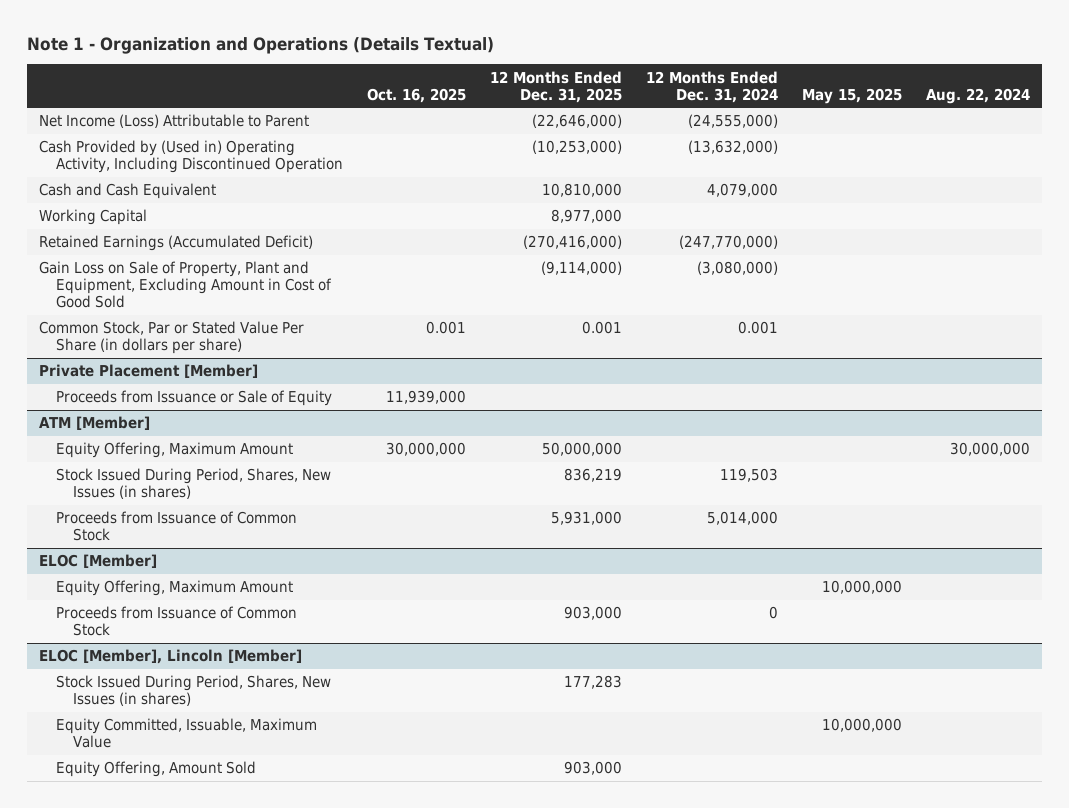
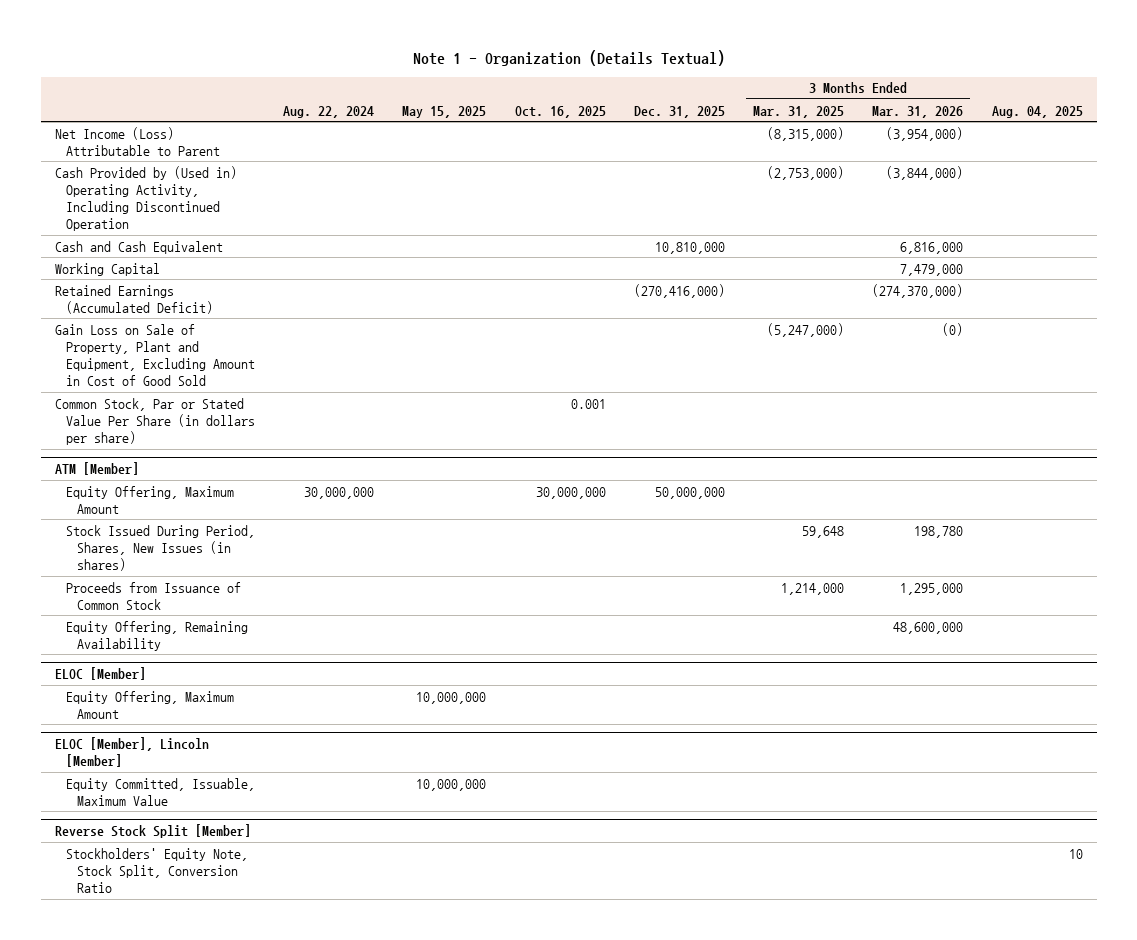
- Note 1 - Organization and Operations (Details Textual)
+ Note 1 - Organization (Details Textual)
- | Oct. 16, 2025 | 12 Months Ended Dec. 31, 2025 | 12 Months Ended Dec. 31, 2024 | May 15, 2025 | Aug. 22, 2024
+ | Aug. 22, 2024 | May 15, 2025 | Oct. 16, 2025 | Dec. 31, 2025 | 3 Months Ended Mar. 31, 2025 | 3 Months Ended Mar. 31, 2026 | Aug. 04, 2025
- Private Placement [Member]
- Proceeds from Issuance or Sale of Equity | 11,939,000 | | | |
@ ATM [Member]
+ Equity Offering, Remaining Availability | | | | | | 48,600,000 |
@ ELOC [Member]
- Proceeds from Issuance of Common Stock | | 903,000 | 0 | |
@ ELOC [Member], Lincoln [Member]
- Stock Issued During Period, Shares, New Issues (in shares) | | 177,283 | | |
- Equity Offering, Amount Sold | | 903,000 | | |
+ Reverse Stock Split [Member]
+ Stockholders' Equity Note, Stock Split, Conversion Ratio | | | | | | | 10

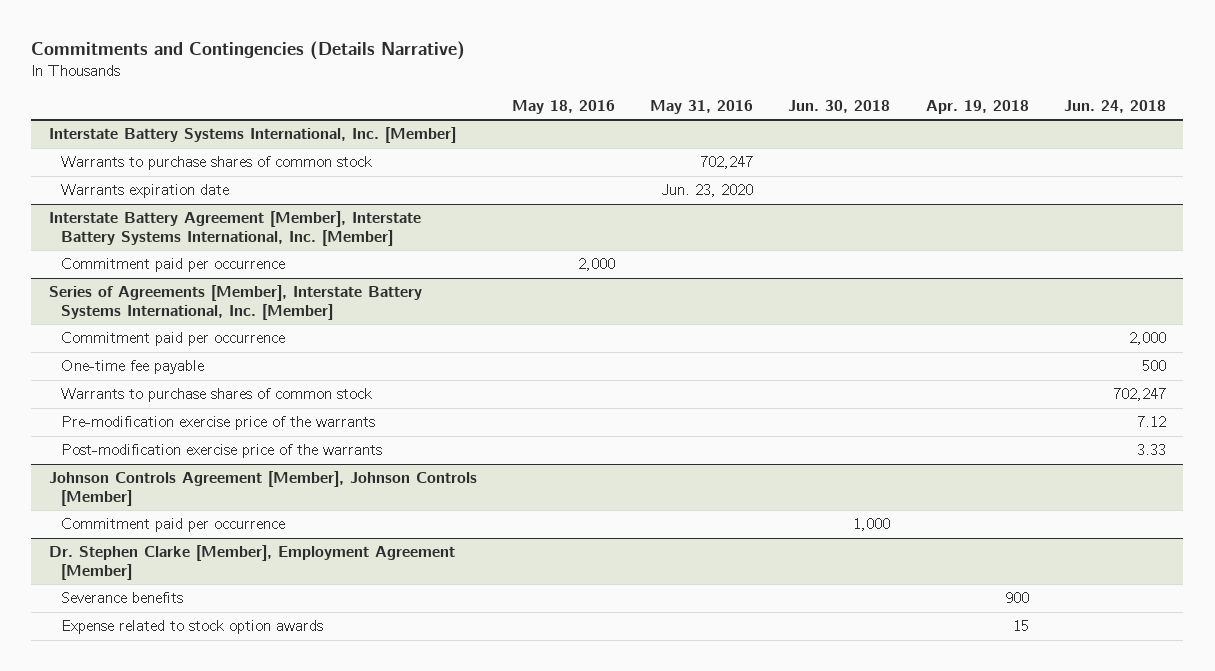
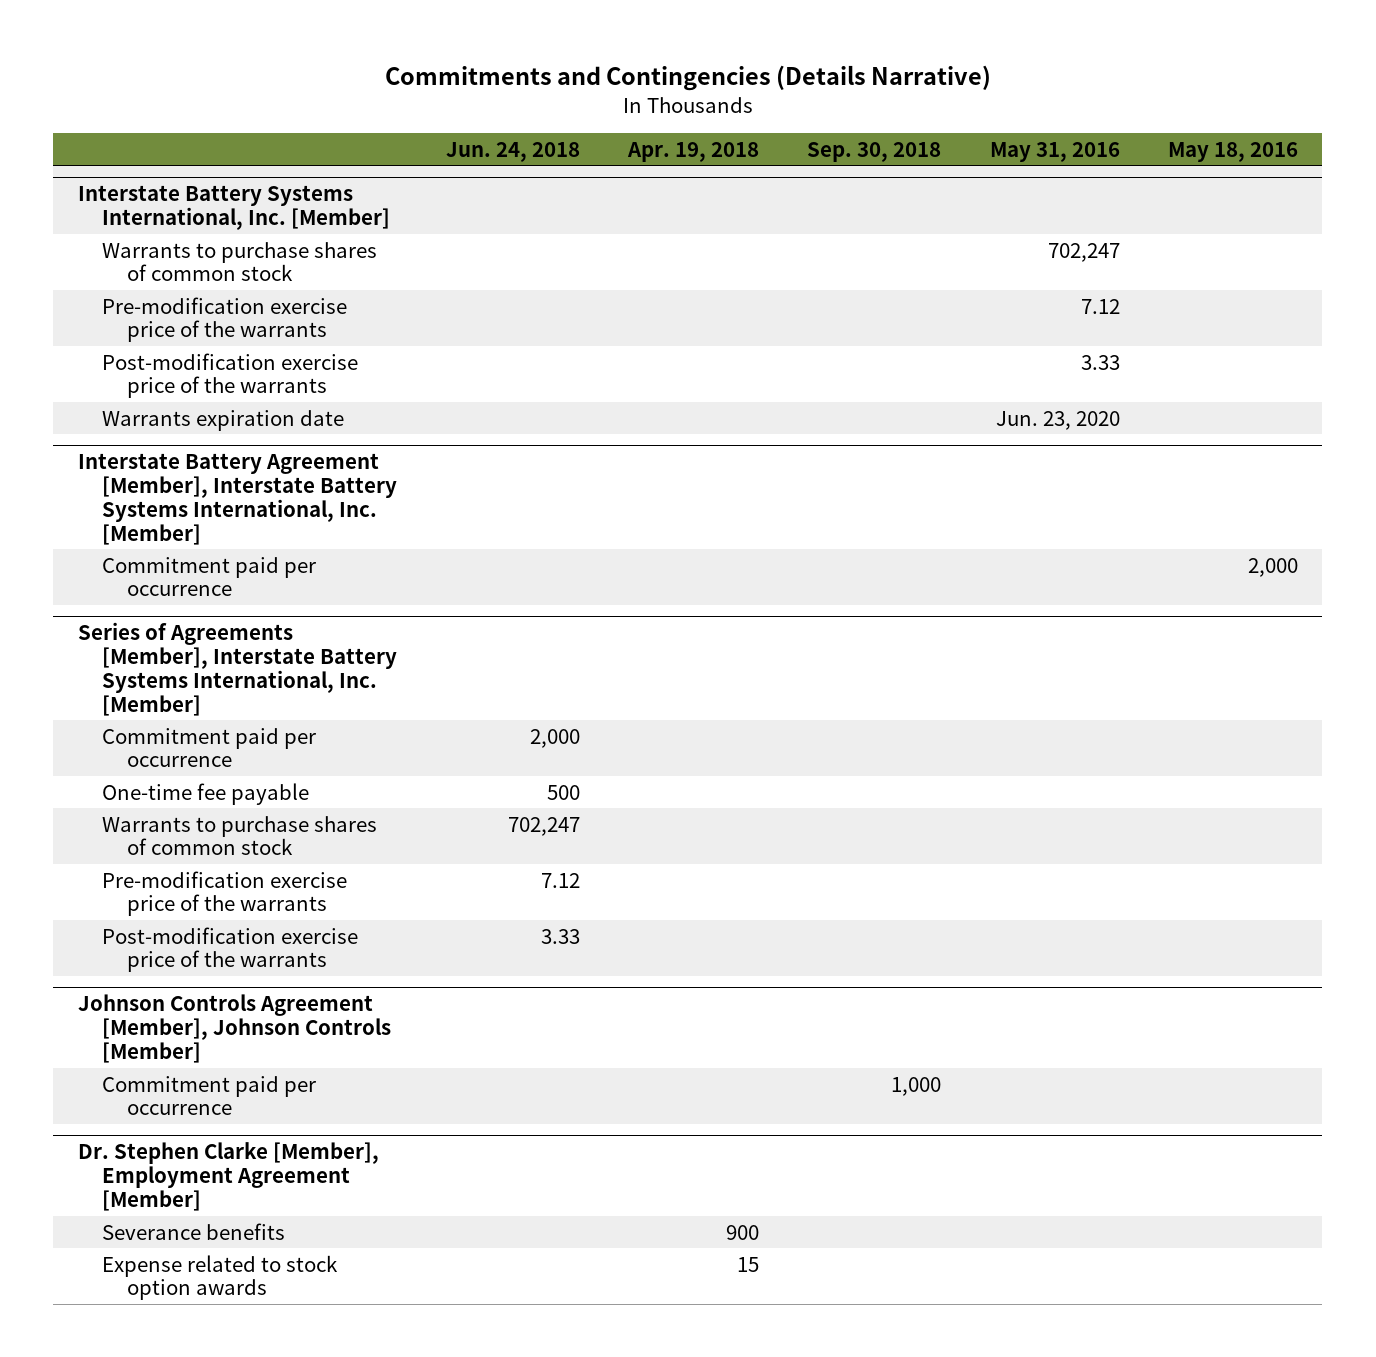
- | May 18, 2016 | May 31, 2016 | Jun. 30, 2018 | Apr. 19, 2018 | Jun. 24, 2018
+ | Jun. 24, 2018 | Apr. 19, 2018 | Sep. 30, 2018 | May 31, 2016 | May 18, 2016
@ Interstate Battery Systems International, Inc. [Member]
+ Pre-modification exercise price of the warrants | | | | 7.12 |
+ Post-modification exercise price of the warrants | | | | 3.33 |

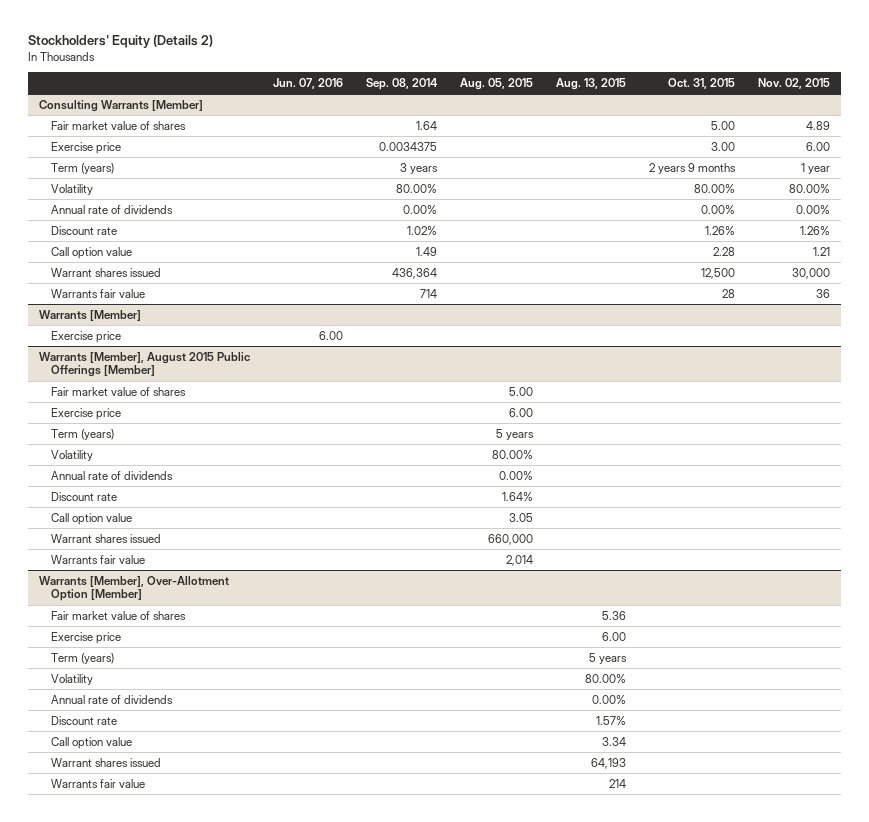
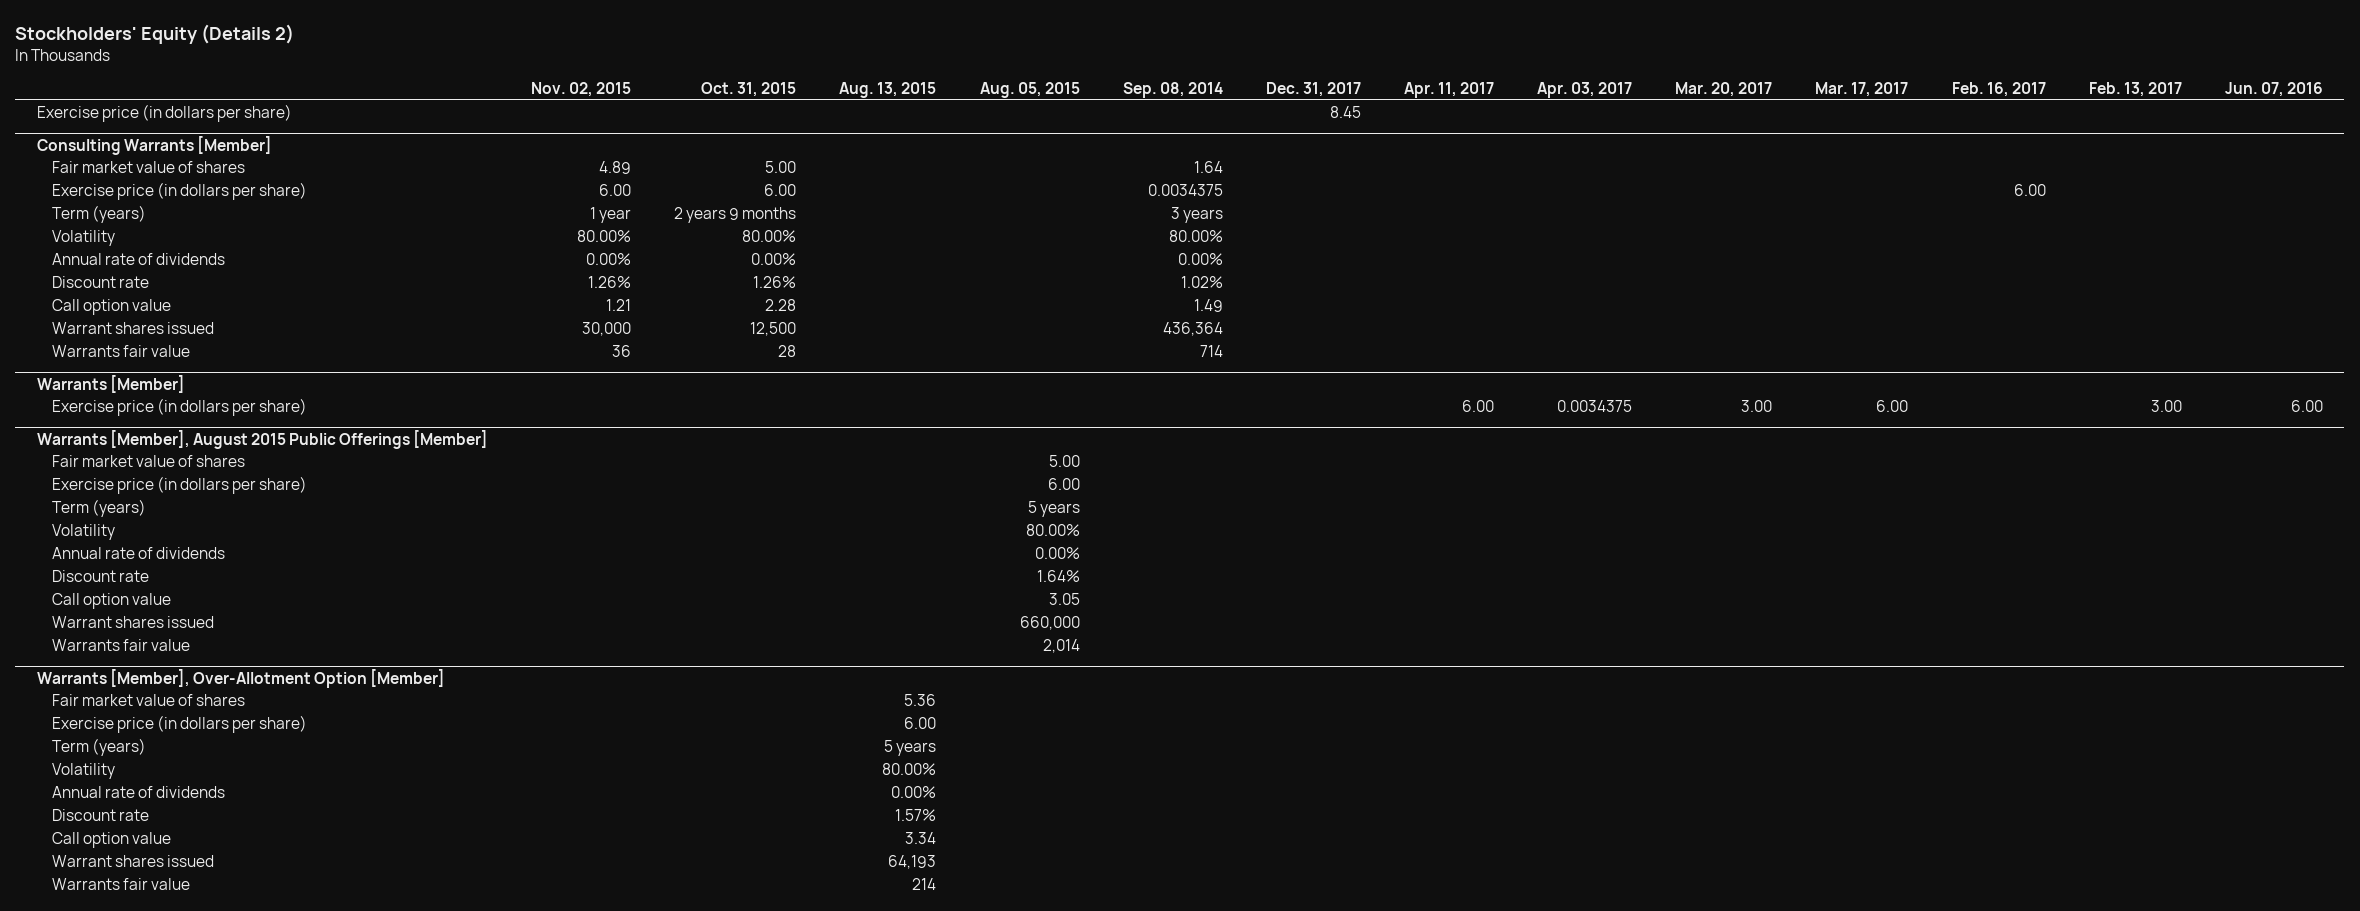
- | Jun. 07, 2016 | Sep. 08, 2014 | Aug. 05, 2015 | Aug. 13, 2015 | Oct. 31, 2015 | Nov. 02, 2015
+ | Nov. 02, 2015 | Oct. 31, 2015 | Aug. 13, 2015 | Aug. 05, 2015 | Sep. 08, 2014 | Dec. 31, 2017 | Apr. 11, 2017 | Apr. 03, 2017 | Mar. 20, 2017 | Mar. 17, 2017 | Feb. 16, 2017 | Feb. 13, 2017 | Jun. 07, 2016
+ Exercise price (in dollars per share) | | | | | | 8.45 | | | | | | |
@ Consulting Warrants [Member]
- Exercise price | | 0.0034375 | | | 3.00 | 6.00
+ Exercise price (in dollars per share) | 6.00 | 6.00 | | | 0.0034375 | | | | | | 6.00 | |
@ Warrants [Member]
- Exercise price | 6.00 | | | | |
+ Exercise price (in dollars per share) | | | | | | | 6.00 | 0.0034375 | 3.00 | 6.00 | | 3.00 | 6.00
@ Warrants [Member], August 2015 Public Offerings [Member]
- Exercise price | | | 6.00 | | |
+ Exercise price (in dollars per share) | | | | 6.00 | | | | | | | | |
@ Warrants [Member], Over-Allotment Option [Member]
- Exercise price | | | | 6.00 | |
+ Exercise price (in dollars per share) | | | 6.00 | | | | | | | | | |

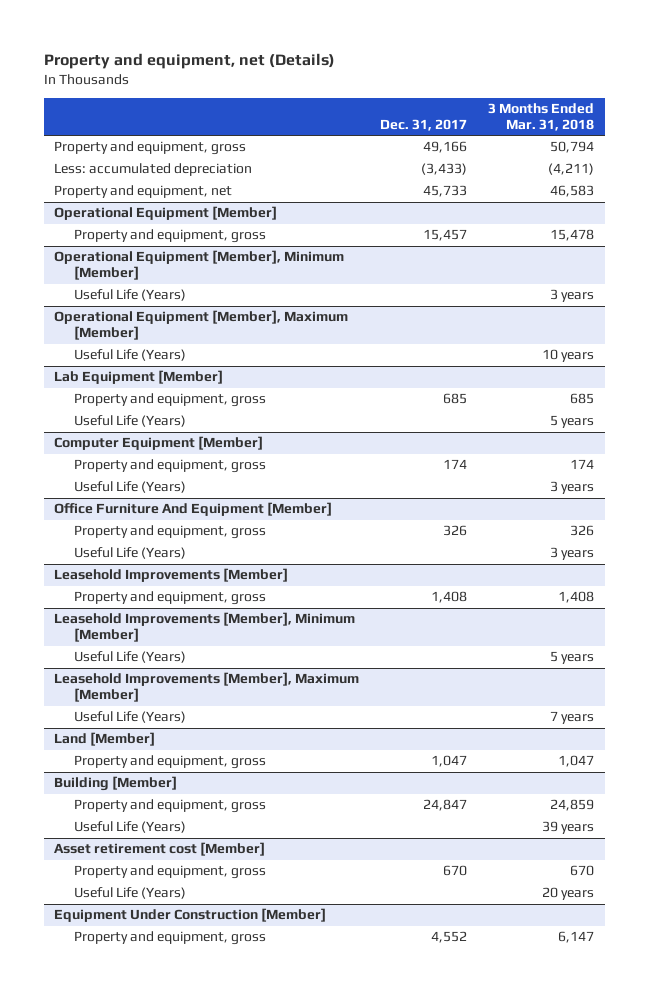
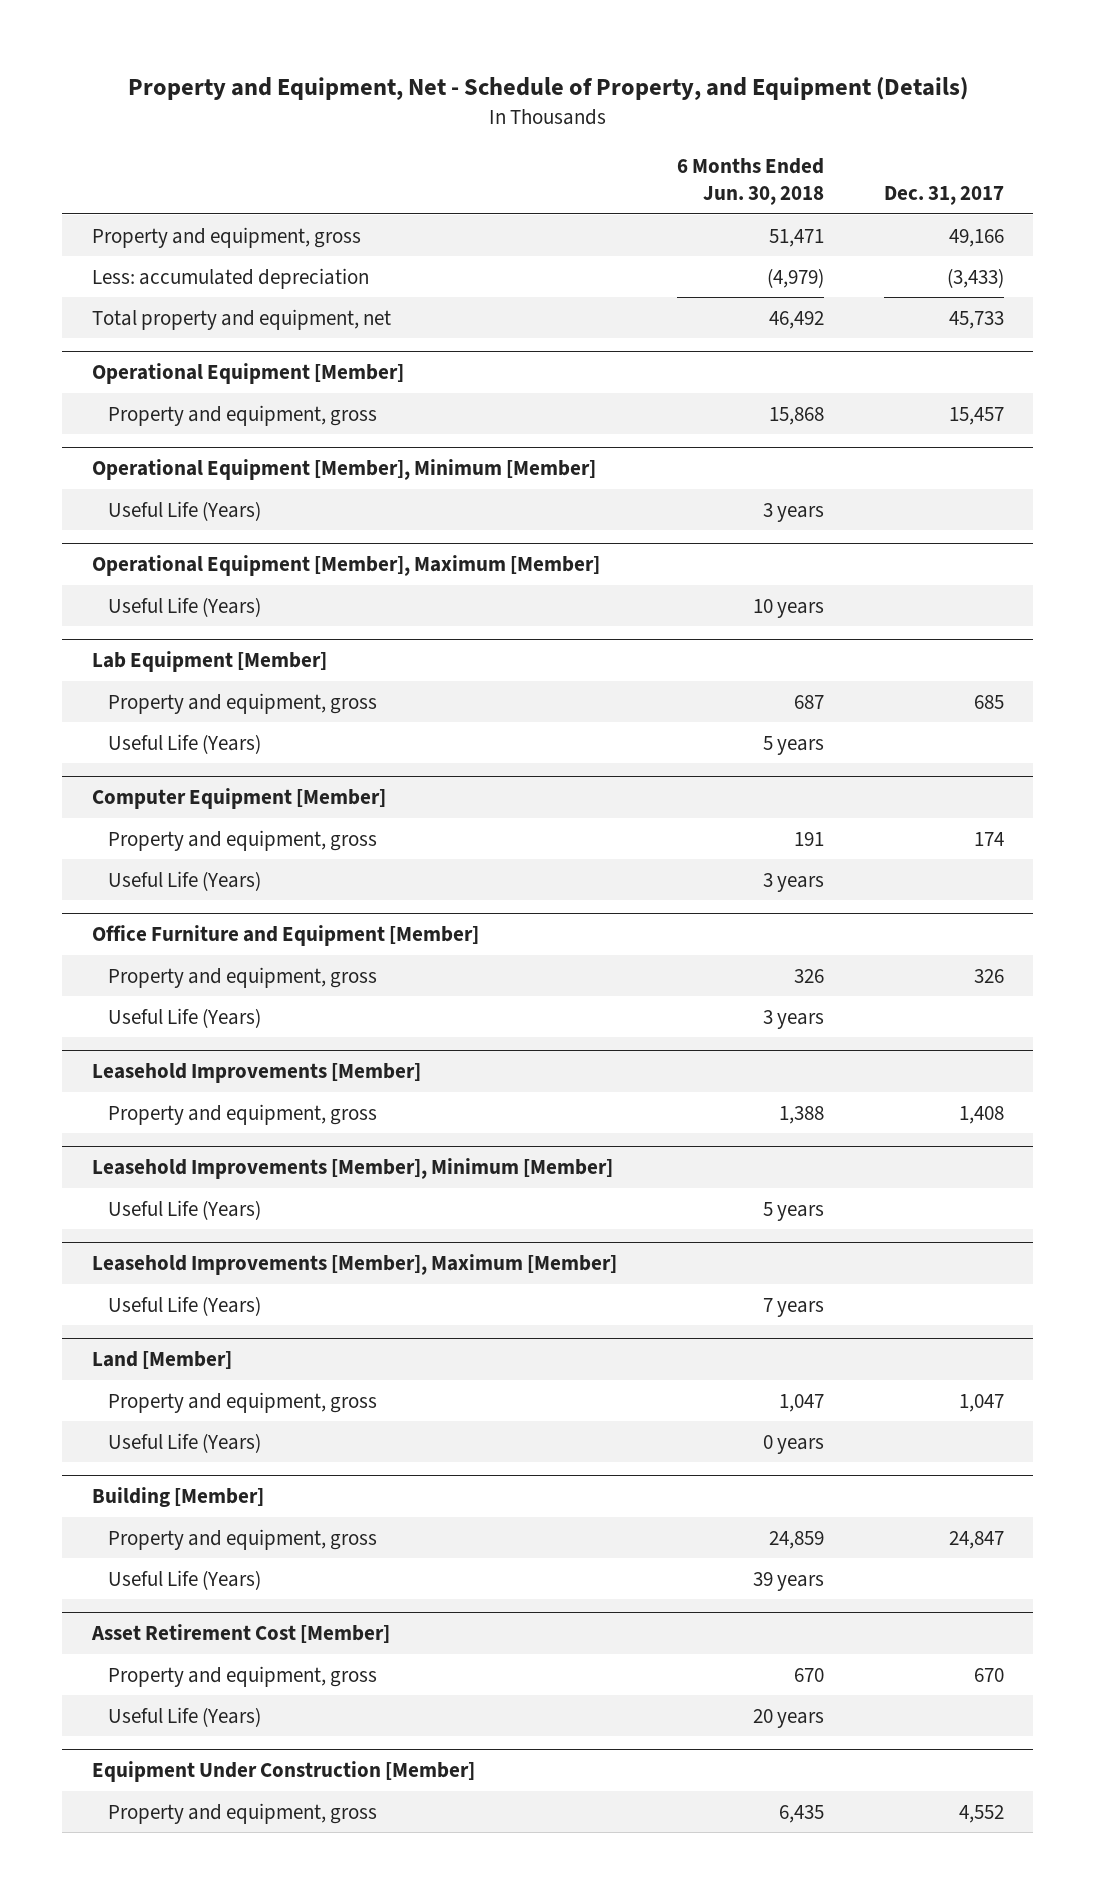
- Property and equipment, net (Details)
+ Property and Equipment, Net - Schedule of Property, and Equipment (Details)
- | Dec. 31, 2017 | 3 Months Ended Mar. 31, 2018
+ | 6 Months Ended Jun. 30, 2018 | Dec. 31, 2017
- Property and equipment, net | 45,733 | 46,583
+ Total property and equipment, net | 46,492 | 45,733
- Office Furniture And Equipment [Member]
+ Office Furniture and Equipment [Member]
@ Land [Member]
+ Useful Life (Years) | 0 years |
- Asset retirement cost [Member]
+ Asset Retirement Cost [Member]

